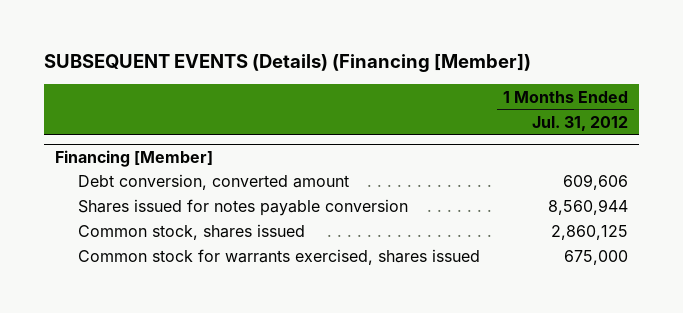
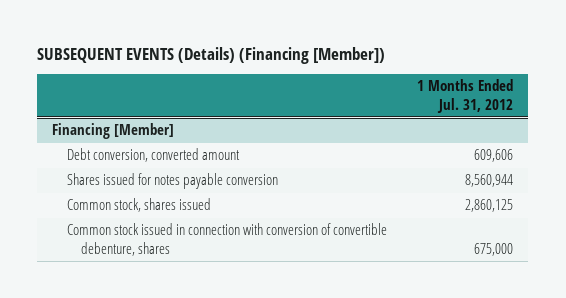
@ Financing [Member]
- Common stock for warrants exercised, shares issued | 675,000
+ Common stock issued in connection with conversion of convertible debenture, shares | 675,000

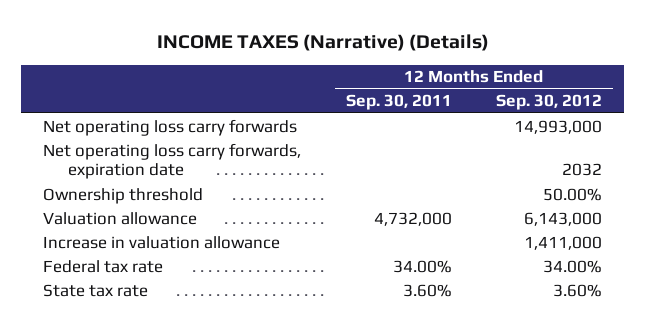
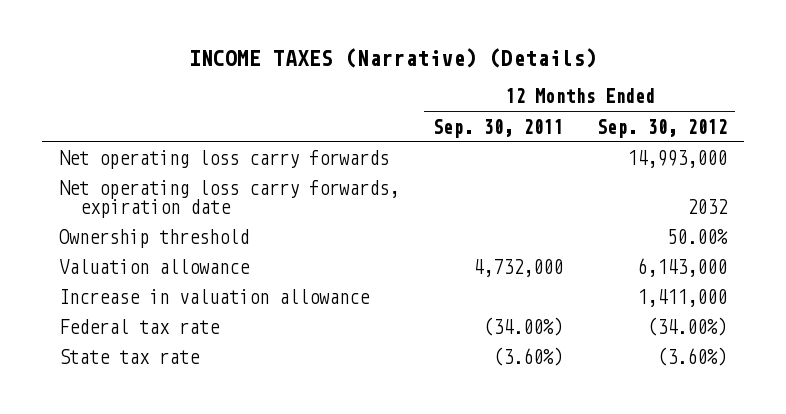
- Federal tax rate | 34.00% | 34.00%
- State tax rate | 3.60% | 3.60%
+ Federal tax rate | (34.00%) | (34.00%)
+ State tax rate | (3.60%) | (3.60%)

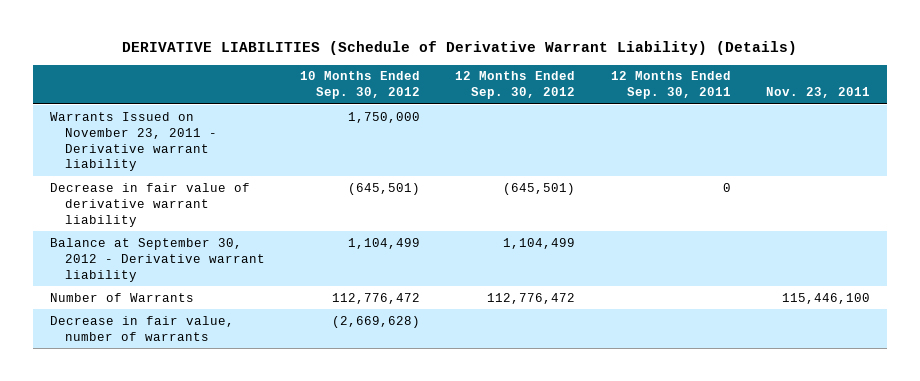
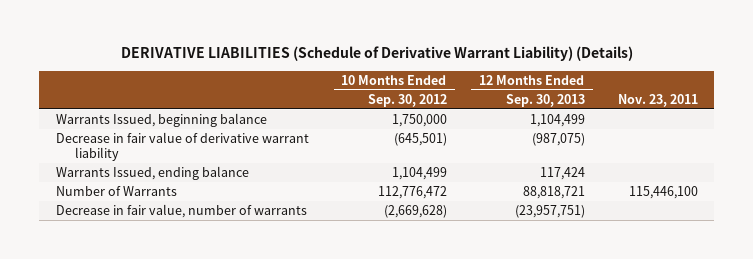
- | 10 Months Ended Sep. 30, 2012 | 12 Months Ended Sep. 30, 2012 | 12 Months Ended Sep. 30, 2011 | Nov. 23, 2011
+ | 10 Months Ended Sep. 30, 2012 | 12 Months Ended Sep. 30, 2013 | Nov. 23, 2011
- Warrants Issued on November 23, 2011 - Derivative warrant liability | 1,750,000 | | |
+ Warrants Issued, beginning balance | 1,750,000 | 1,104,499 |
- Balance at September 30, 2012 - Derivative warrant liability | 1,104,499 | 1,104,499 | |
+ Warrants Issued, ending balance | 1,104,499 | 117,424 |

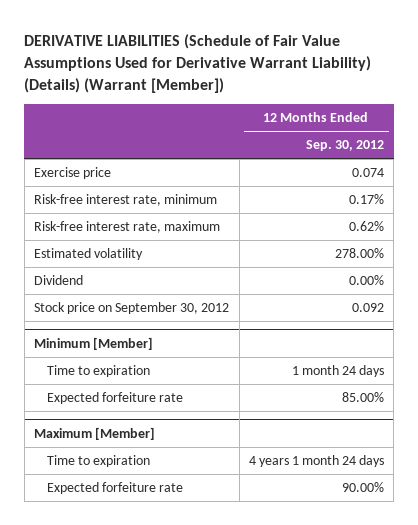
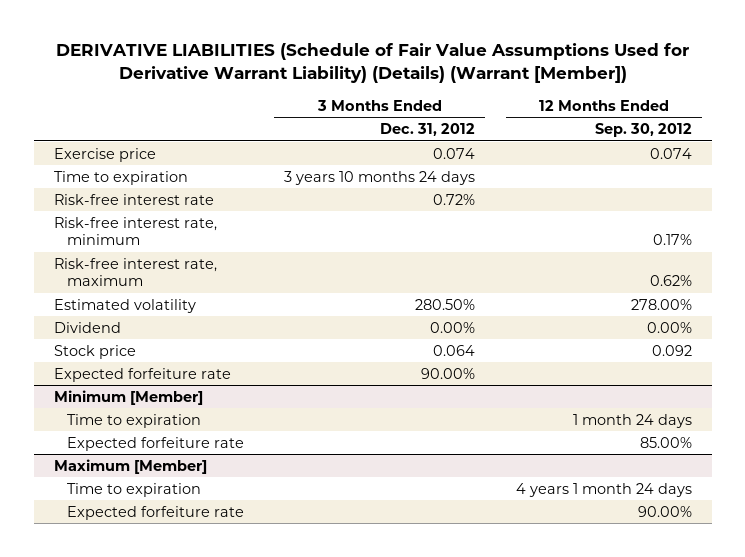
- | 12 Months Ended Sep. 30, 2012
+ | 3 Months Ended Dec. 31, 2012 | 12 Months Ended Sep. 30, 2012
+ Time to expiration | 3 years 10 months 24 days |
+ Risk-free interest rate | 0.72% |
- Stock price on September 30, 2012 | 0.092
+ Stock price | 0.064 | 0.092
+ Expected forfeiture rate | 90.00% |

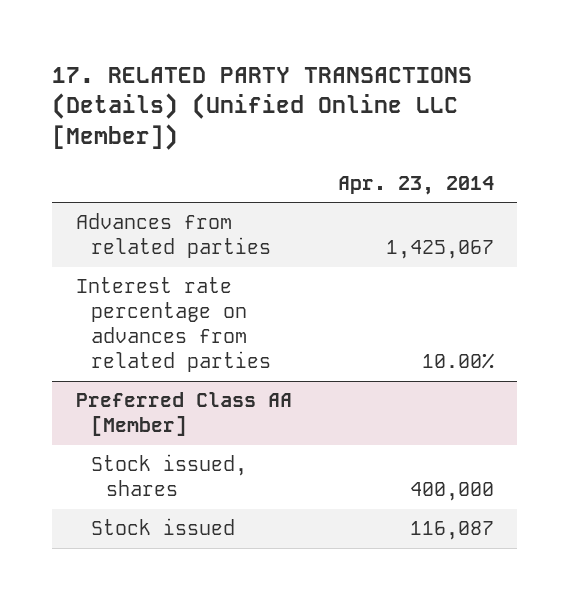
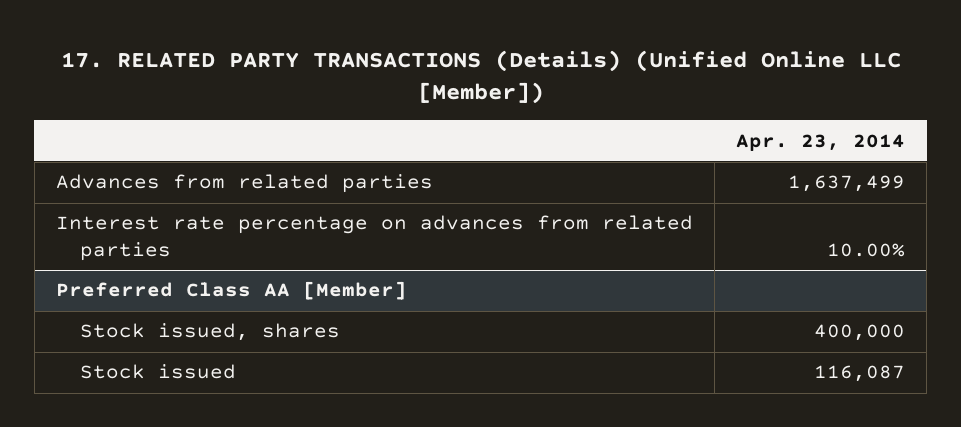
- Advances from related parties | 1,425,067
+ Advances from related parties | 1,637,499

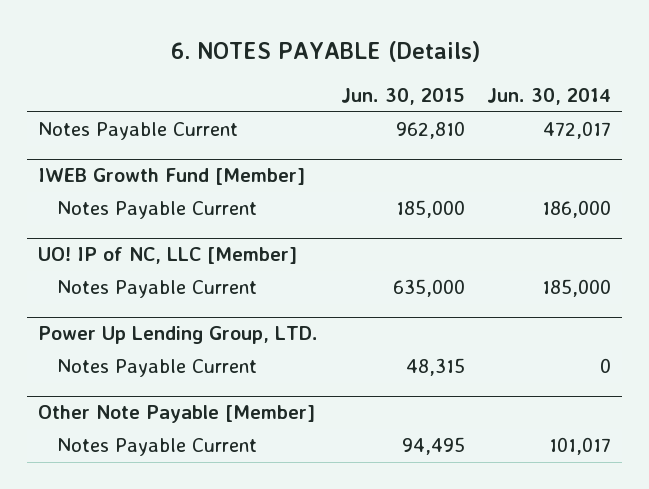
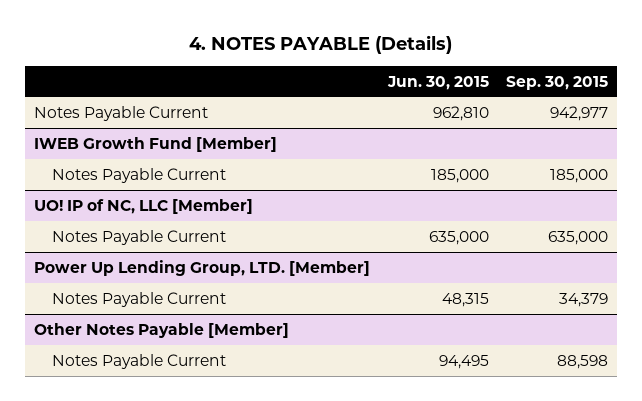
- 6. NOTES PAYABLE (Details)
+ 4. NOTES PAYABLE (Details)
- | Jun. 30, 2015 | Jun. 30, 2014
+ | Jun. 30, 2015 | Sep. 30, 2015
- Power Up Lending Group, LTD.
+ Power Up Lending Group, LTD. [Member]
- Other Note Payable [Member]
+ Other Notes Payable [Member]

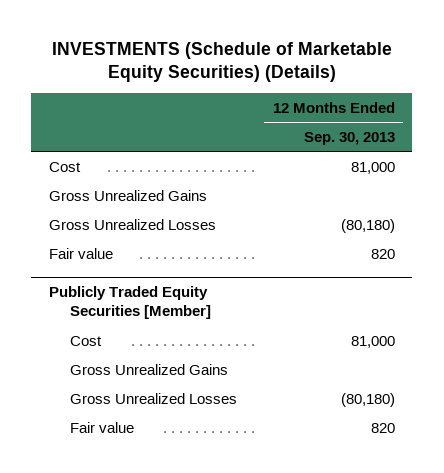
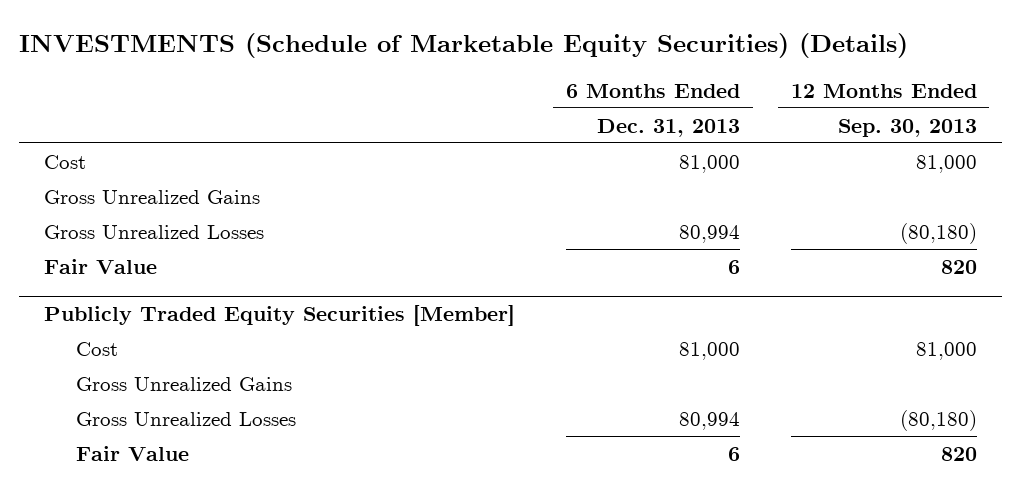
- | 12 Months Ended Sep. 30, 2013
+ | 6 Months Ended Dec. 31, 2013 | 12 Months Ended Sep. 30, 2013
- Fair value | 820
+ Fair Value | 6 | 820
@ Publicly Traded Equity Securities [Member]
- Fair value | 820
+ Fair Value | 6 | 820

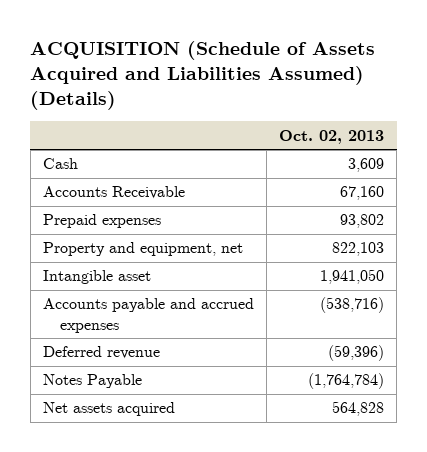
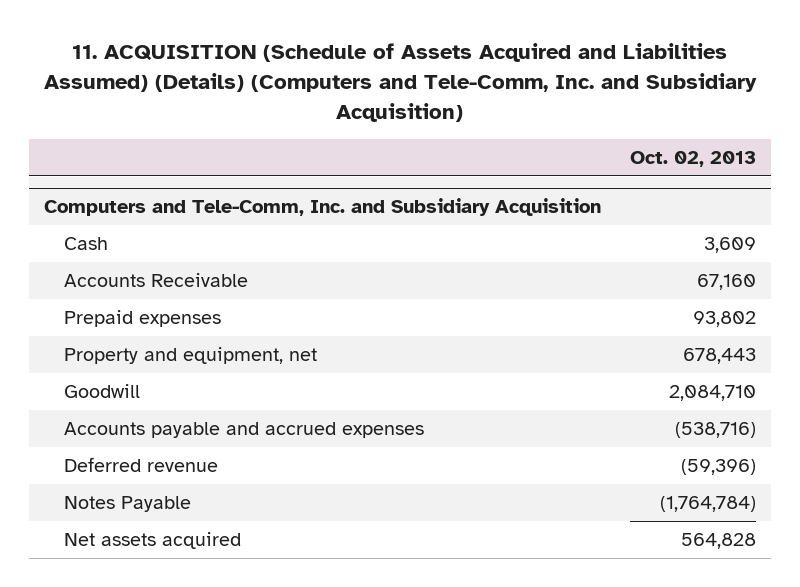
- ACQUISITION (Schedule of Assets Acquired and Liabilities Assumed) (Details)
+ 11. ACQUISITION (Schedule of Assets Acquired and Liabilities Assumed) (Details) (Computers and Tele-Comm, Inc. and Subsidiary Acquisition)
+ Computers and Tele-Comm, Inc. and Subsidiary Acquisition
- Property and equipment, net | 822,103
- Intangible asset | 1,941,050
+ Property and equipment, net | 678,443
+ Goodwill | 2,084,710

